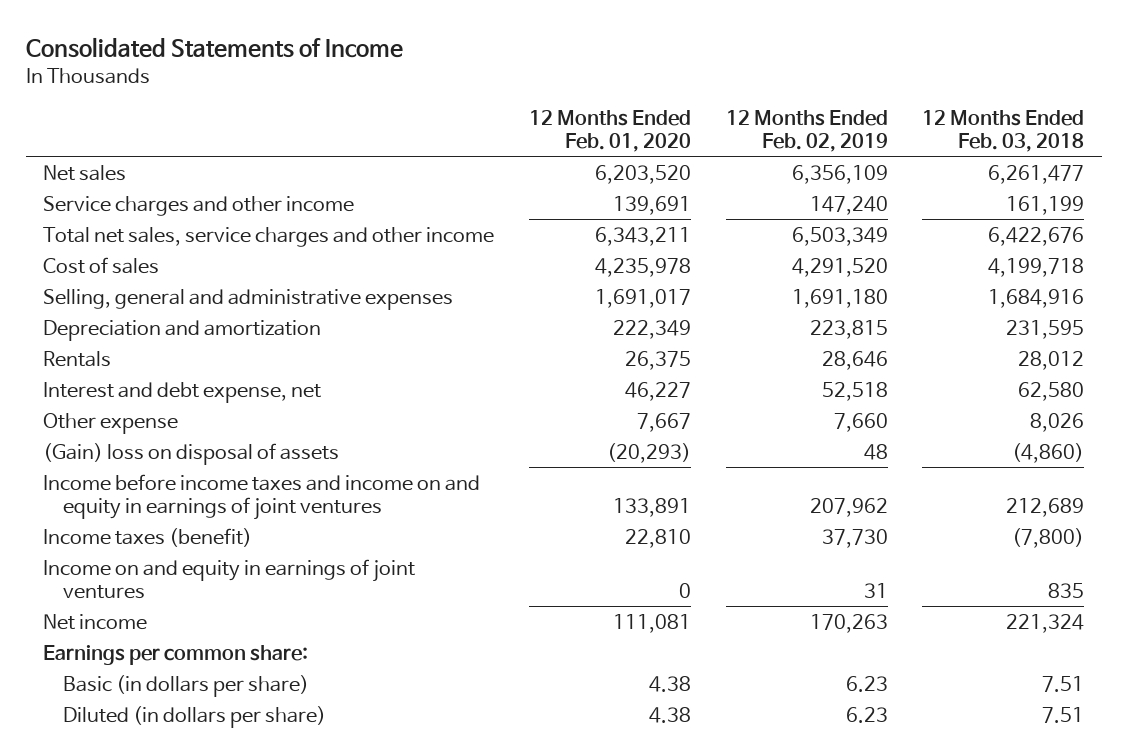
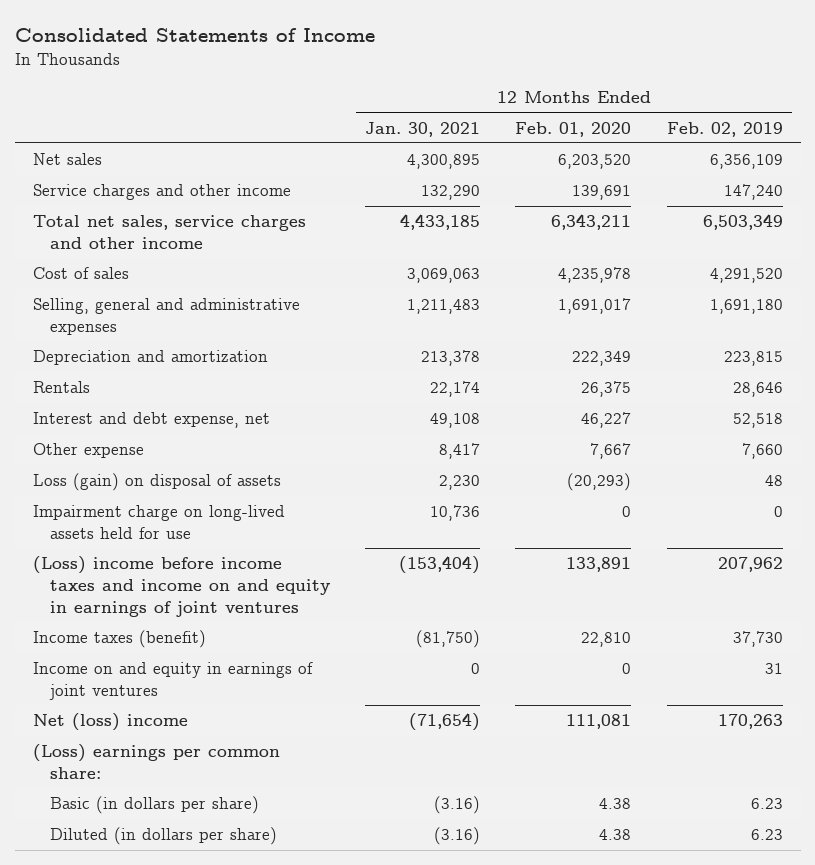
- | 12 Months Ended Feb. 01, 2020 | 12 Months Ended Feb. 02, 2019 | 12 Months Ended Feb. 03, 2018
+ | 12 Months Ended Jan. 30, 2021 | 12 Months Ended Feb. 01, 2020 | 12 Months Ended Feb. 02, 2019
- (Gain) loss on disposal of assets | (20,293) | 48 | (4,860)
- Income before income taxes and income on and equity in earnings of joint ventures | 133,891 | 207,962 | 212,689
+ Loss (gain) on disposal of assets | 2,230 | (20,293) | 48
+ Impairment charge on long-lived assets held for use | 10,736 | 0 | 0
+ (Loss) income before income taxes and income on and equity in earnings of joint ventures | (153,404) | 133,891 | 207,962
- Net income | 111,081 | 170,263 | 221,324
- Earnings per common share:
+ Net (loss) income | (71,654) | 111,081 | 170,263
+ (Loss) earnings per common share:

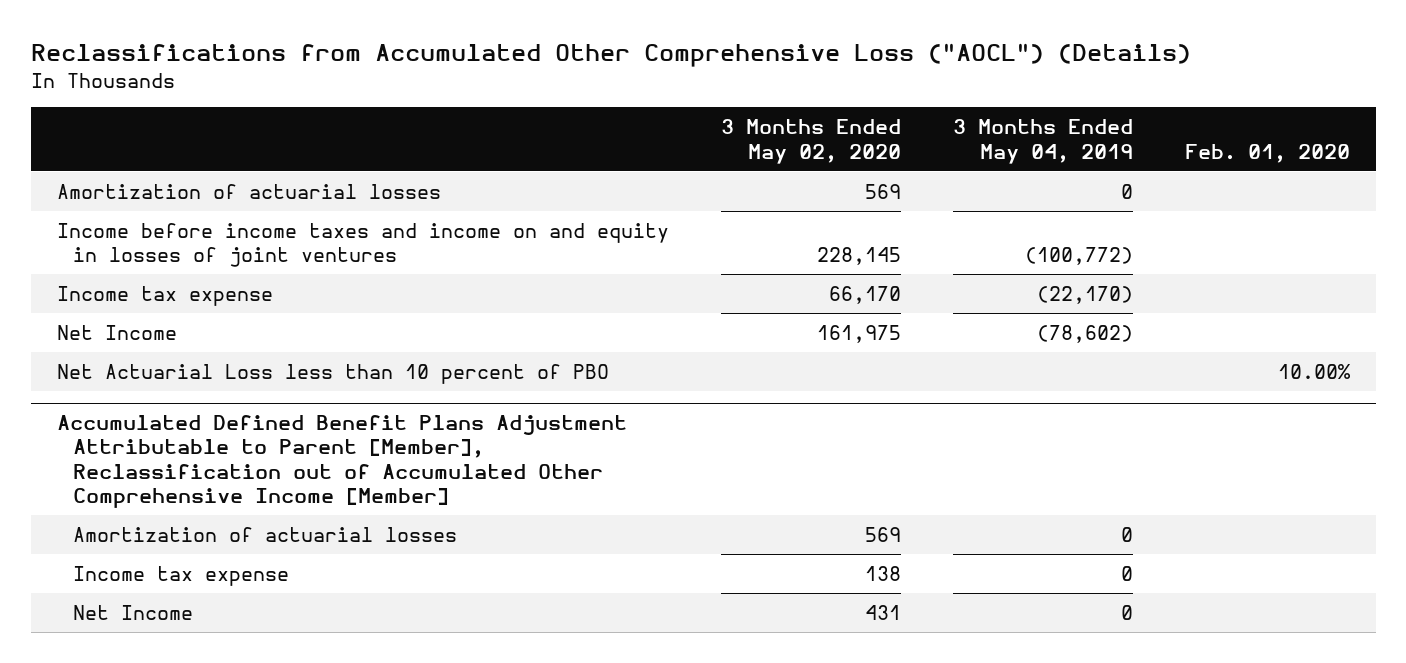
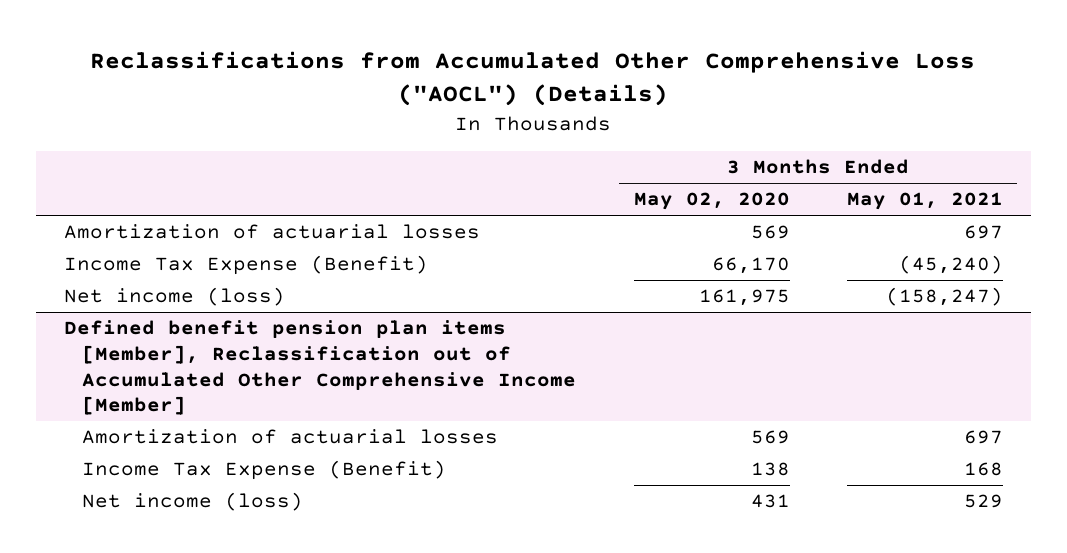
- | 3 Months Ended May 02, 2020 | 3 Months Ended May 04, 2019 | Feb. 01, 2020
+ | 3 Months Ended May 02, 2020 | 3 Months Ended May 01, 2021
- Income before income taxes and income on and equity in losses of joint ventures | 228,145 | (100,772) |
- Income tax expense | 66,170 | (22,170) |
- Net Income | 161,975 | (78,602) |
- Net Actuarial Loss less than 10 percent of PBO | | | 10.00%
- Accumulated Defined Benefit Plans Adjustment Attributable to Parent [Member], Reclassification out of Accumulated Other Comprehensive Income [Member]
+ Income Tax Expense (Benefit) | 66,170 | (45,240)
+ Net income (loss) | 161,975 | (158,247)
+ Defined benefit pension plan items [Member], Reclassification out of Accumulated Other Comprehensive Income [Member]
- Income tax expense | 138 | 0 |
- Net Income | 431 | 0 |
+ Income Tax Expense (Benefit) | 138 | 168
+ Net income (loss) | 431 | 529

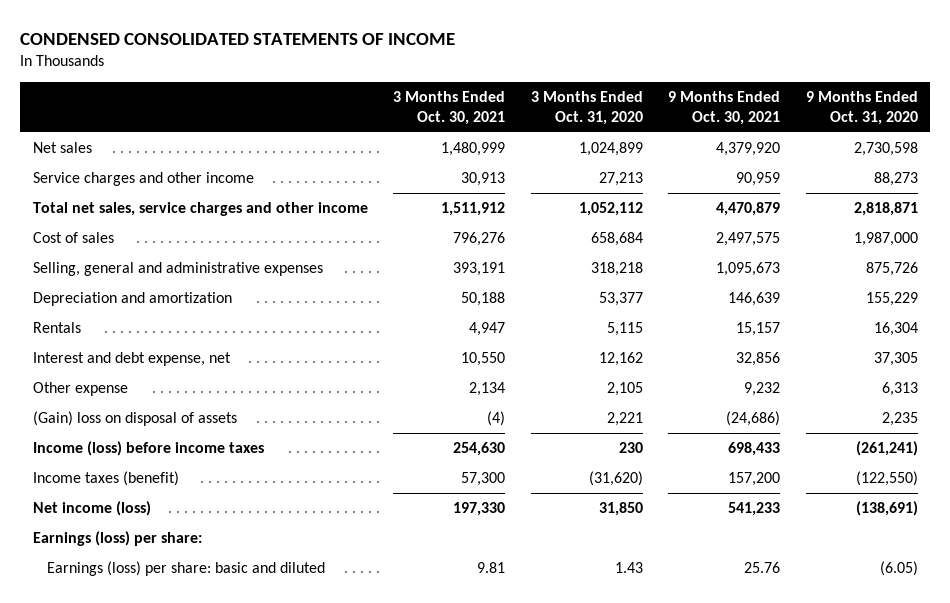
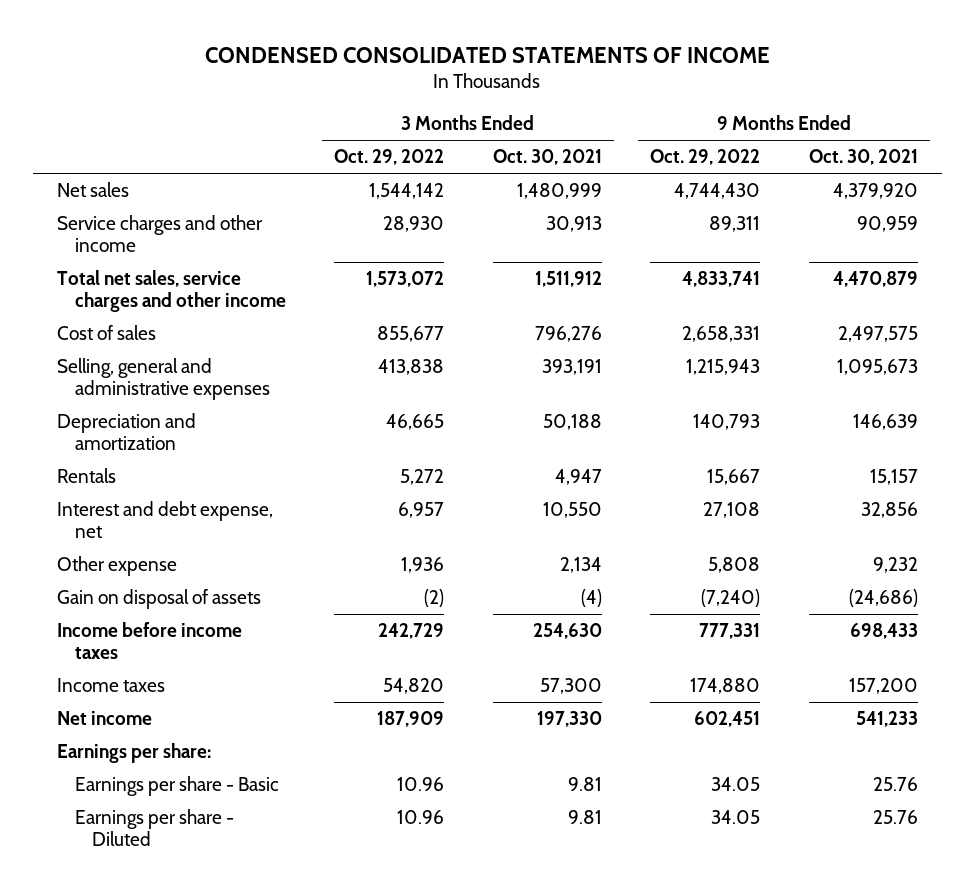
- | 3 Months Ended Oct. 30, 2021 | 3 Months Ended Oct. 31, 2020 | 9 Months Ended Oct. 30, 2021 | 9 Months Ended Oct. 31, 2020
+ | 3 Months Ended Oct. 29, 2022 | 3 Months Ended Oct. 30, 2021 | 9 Months Ended Oct. 29, 2022 | 9 Months Ended Oct. 30, 2021
- (Gain) loss on disposal of assets | (4) | 2,221 | (24,686) | 2,235
- Income (loss) before income taxes | 254,630 | 230 | 698,433 | (261,241)
- Income taxes (benefit) | 57,300 | (31,620) | 157,200 | (122,550)
- Net income (loss) | 197,330 | 31,850 | 541,233 | (138,691)
- Earnings (loss) per share:
- Earnings (loss) per share: basic and diluted | 9.81 | 1.43 | 25.76 | (6.05)
+ Gain on disposal of assets | (2) | (4) | (7,240) | (24,686)
+ Income before income taxes | 242,729 | 254,630 | 777,331 | 698,433
+ Income taxes | 54,820 | 57,300 | 174,880 | 157,200
+ Net income | 187,909 | 197,330 | 602,451 | 541,233
+ Earnings per share:
+ Earnings per share - Basic | 10.96 | 9.81 | 34.05 | 25.76
+ Earnings per share - Diluted | 10.96 | 9.81 | 34.05 | 25.76

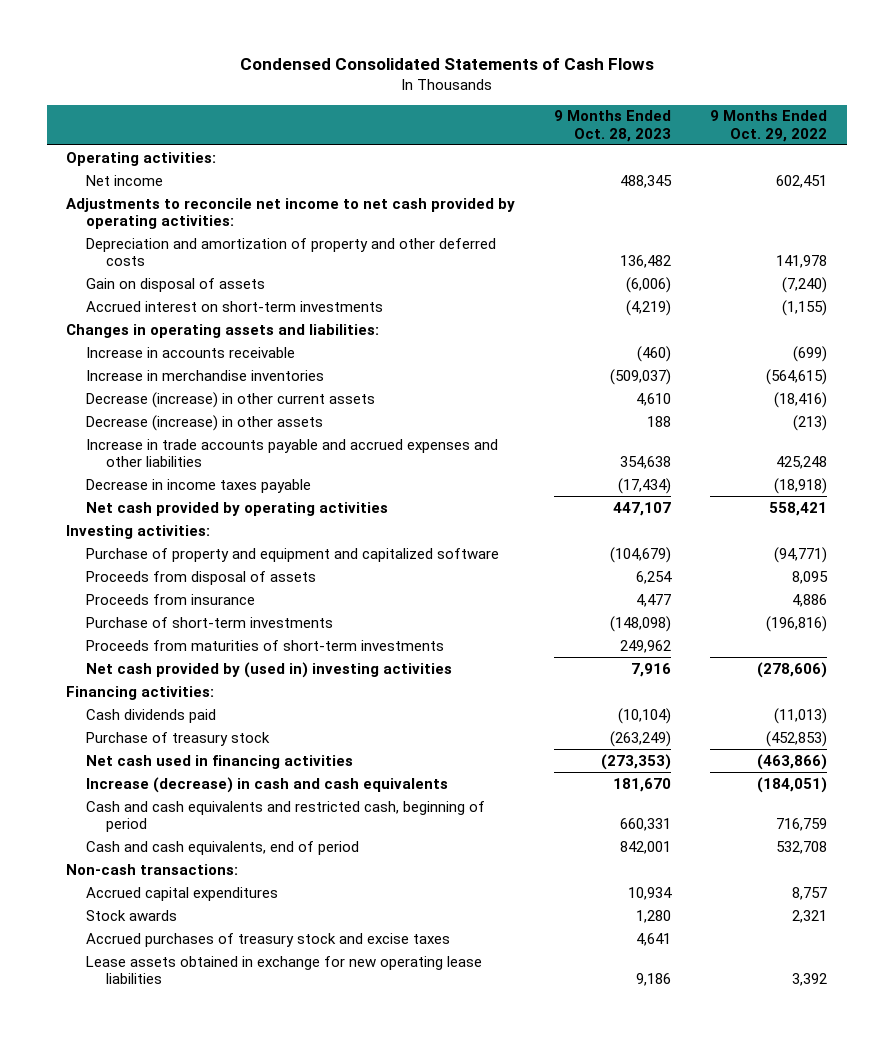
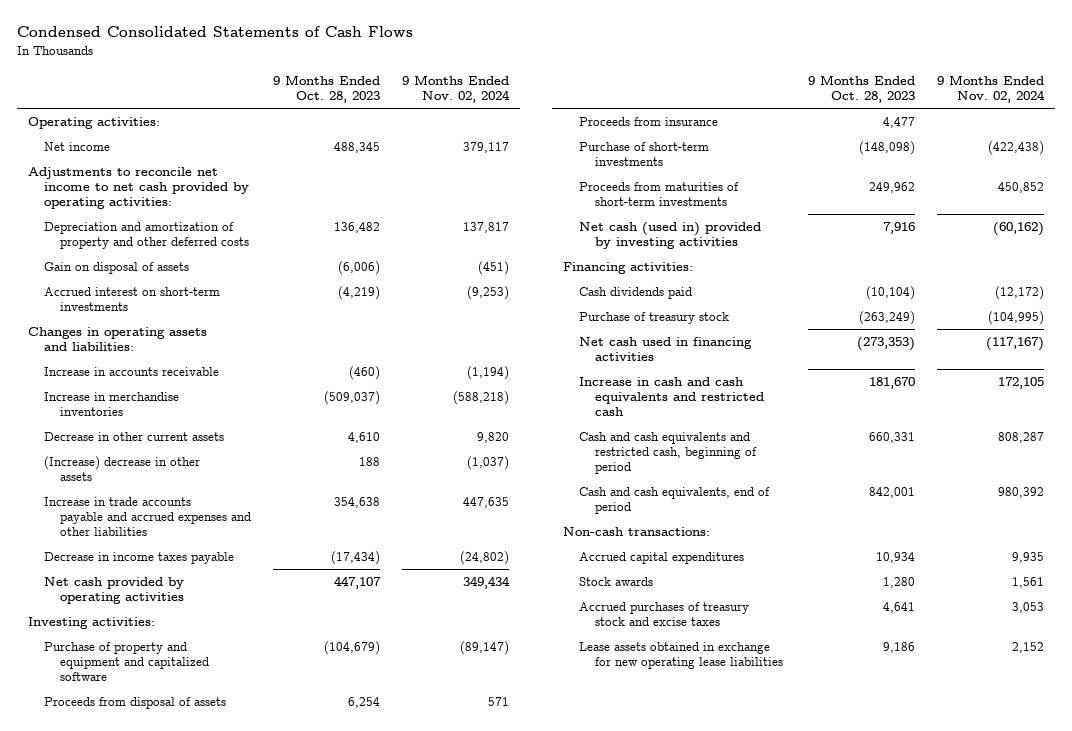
- | 9 Months Ended Oct. 28, 2023 | 9 Months Ended Oct. 29, 2022
+ | 9 Months Ended Oct. 28, 2023 | 9 Months Ended Nov. 02, 2024
- Decrease (increase) in other current assets | 4,610 | (18,416)
- Decrease (increase) in other assets | 188 | (213)
+ Decrease in other current assets | 4,610 | 9,820
+ (Increase) decrease in other assets | 188 | (1,037)
- Net cash provided by (used in) investing activities | 7,916 | (278,606)
+ Net cash (used in) provided by investing activities | 7,916 | (60,162)
- Increase (decrease) in cash and cash equivalents | 181,670 | (184,051)
+ Increase in cash and cash equivalents and restricted cash | 181,670 | 172,105

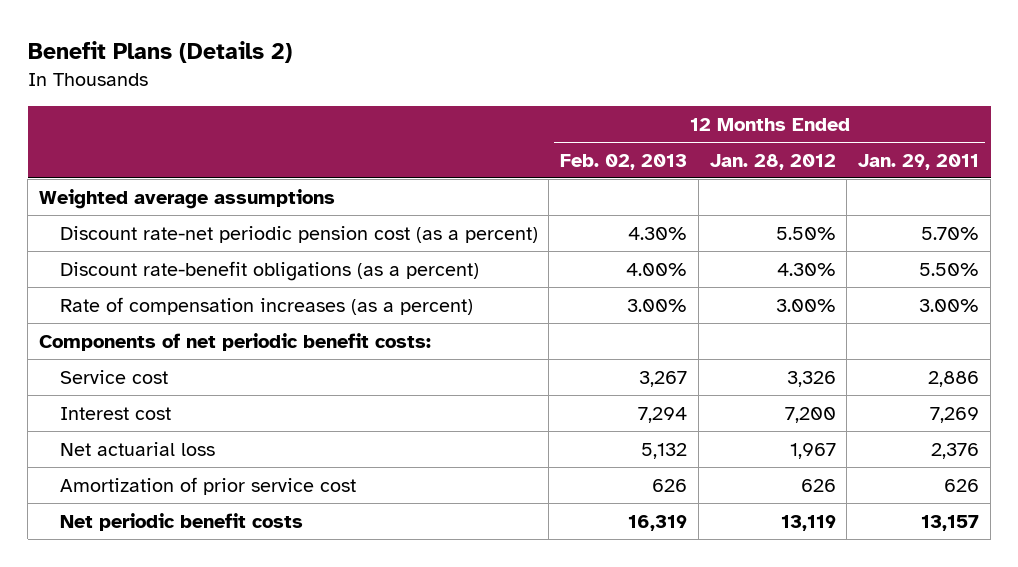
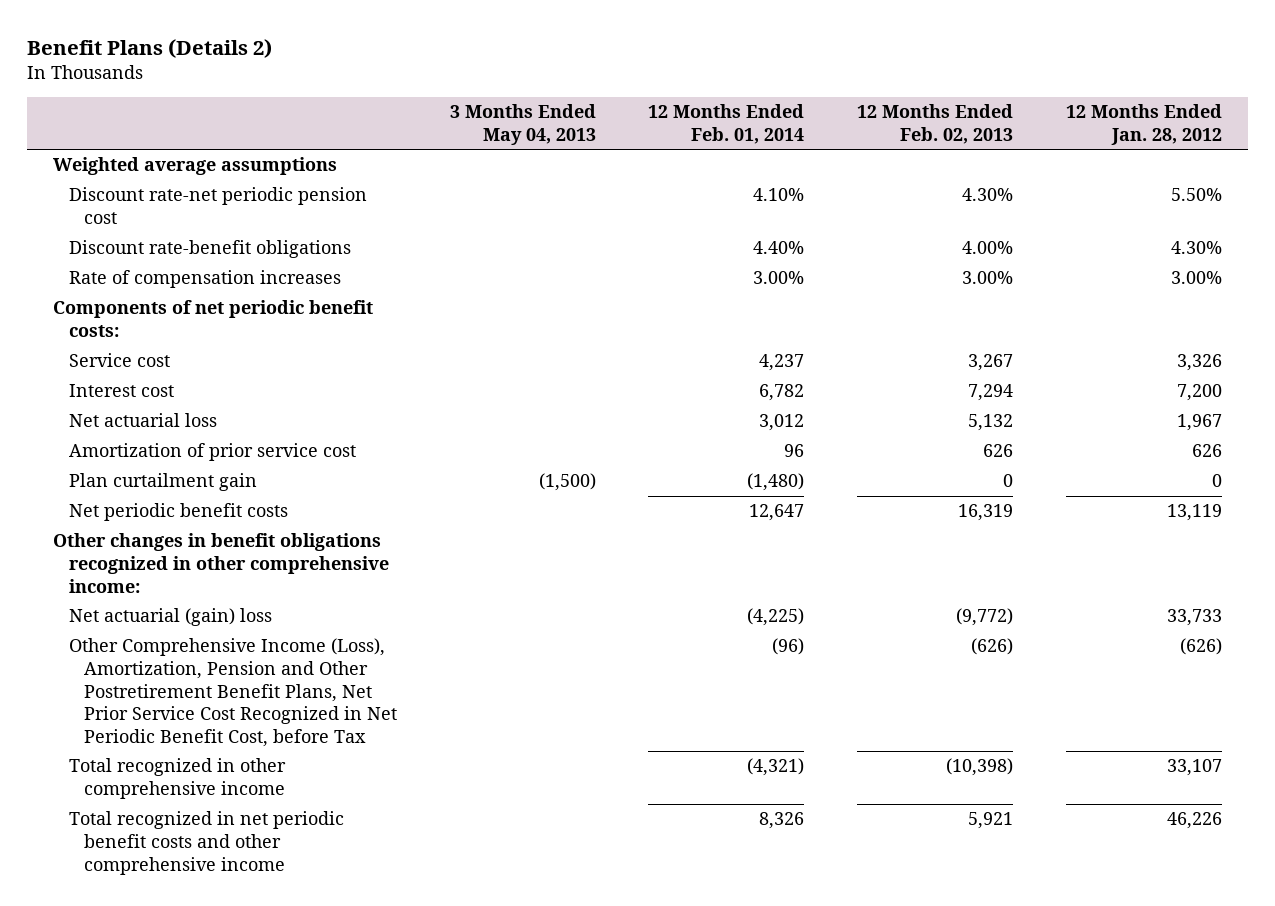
- | 12 Months Ended Feb. 02, 2013 | 12 Months Ended Jan. 28, 2012 | 12 Months Ended Jan. 29, 2011
+ | 3 Months Ended May 04, 2013 | 12 Months Ended Feb. 01, 2014 | 12 Months Ended Feb. 02, 2013 | 12 Months Ended Jan. 28, 2012
- Discount rate-net periodic pension cost (as a percent) | 4.30% | 5.50% | 5.70%
- Discount rate-benefit obligations (as a percent) | 4.00% | 4.30% | 5.50%
- Rate of compensation increases (as a percent) | 3.00% | 3.00% | 3.00%
+ Discount rate-net periodic pension cost | | 4.10% | 4.30% | 5.50%
+ Discount rate-benefit obligations | | 4.40% | 4.00% | 4.30%
+ Rate of compensation increases | | 3.00% | 3.00% | 3.00%
+ Plan curtailment gain | (1,500) | (1,480) | 0 | 0
+ Other changes in benefit obligations recognized in other comprehensive income:
+ Net actuarial (gain) loss | | (4,225) | (9,772) | 33,733
+ Other Comprehensive Income (Loss), Amortization, Pension and Other Postretirement Benefit Plans, Net Prior Service Cost Recognized in Net Periodic Benefit Cost, before Tax | | (96) | (626) | (626)
+ Total recognized in other comprehensive income | | (4,321) | (10,398) | 33,107
+ Total recognized in net periodic benefit costs and other comprehensive income | | 8,326 | 5,921 | 46,226

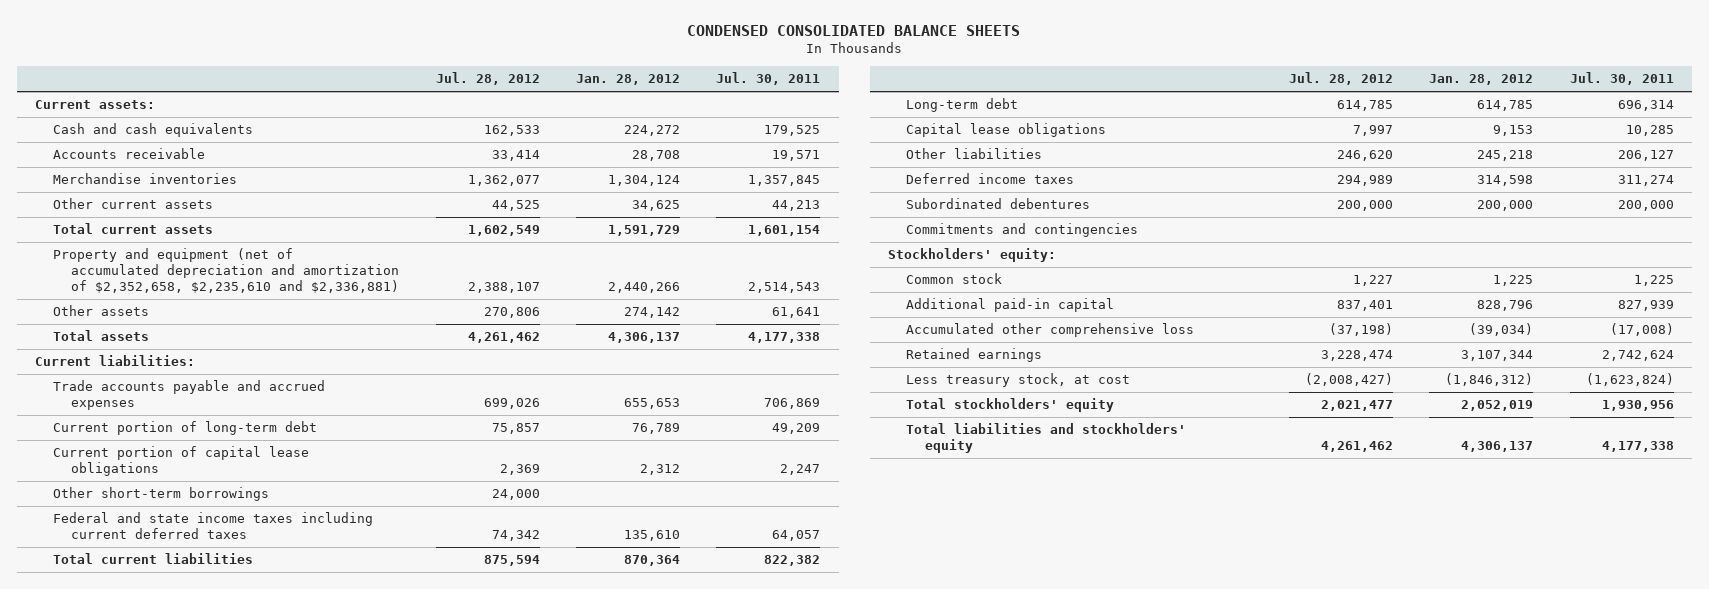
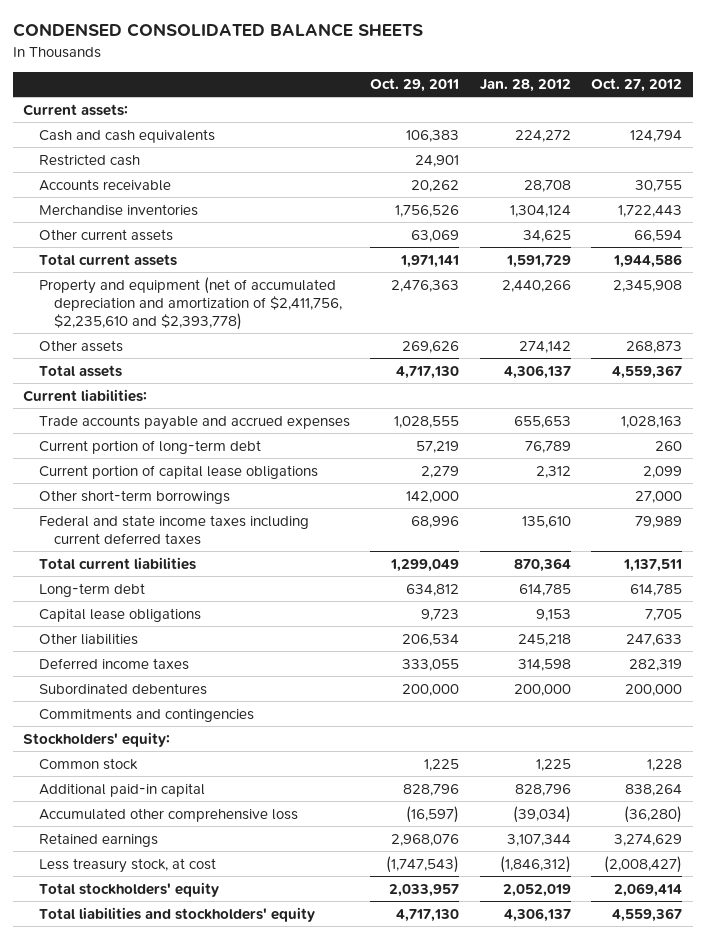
- | Jul. 28, 2012 | Jan. 28, 2012 | Jul. 30, 2011
+ | Oct. 29, 2011 | Jan. 28, 2012 | Oct. 27, 2012
+ Restricted cash | 24,901 | |
- Property and equipment (net of accumulated depreciation and amortization of $2,352,658, $2,235,610 and $2,336,881) | 2,388,107 | 2,440,266 | 2,514,543
+ Property and equipment (net of accumulated depreciation and amortization of $2,411,756, $2,235,610 and $2,393,778) | 2,476,363 | 2,440,266 | 2,345,908

